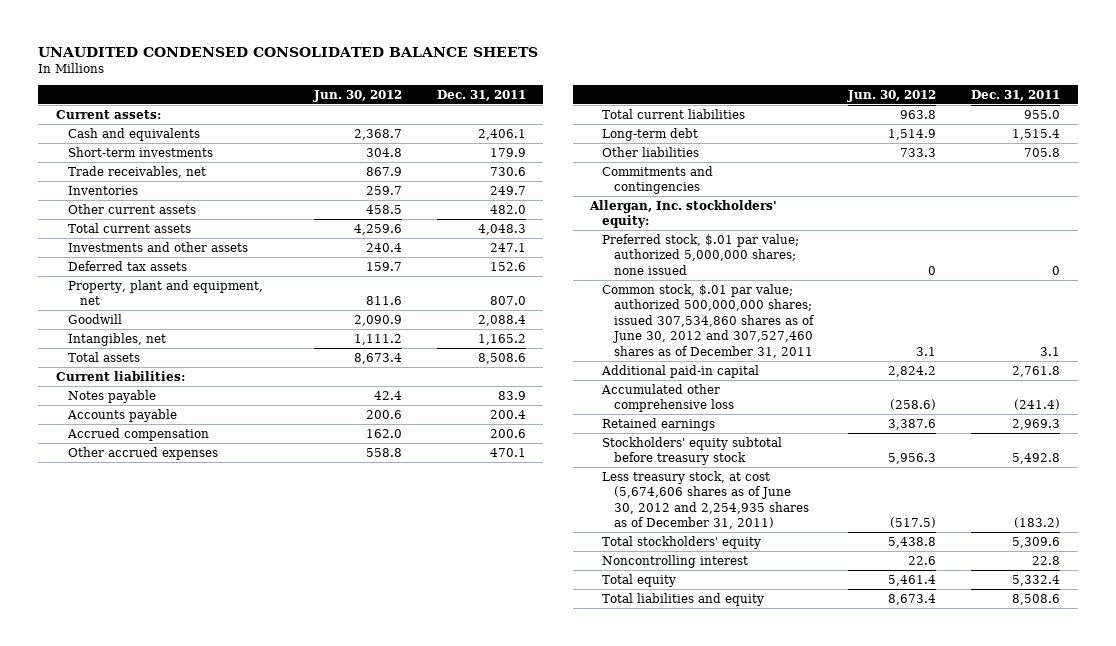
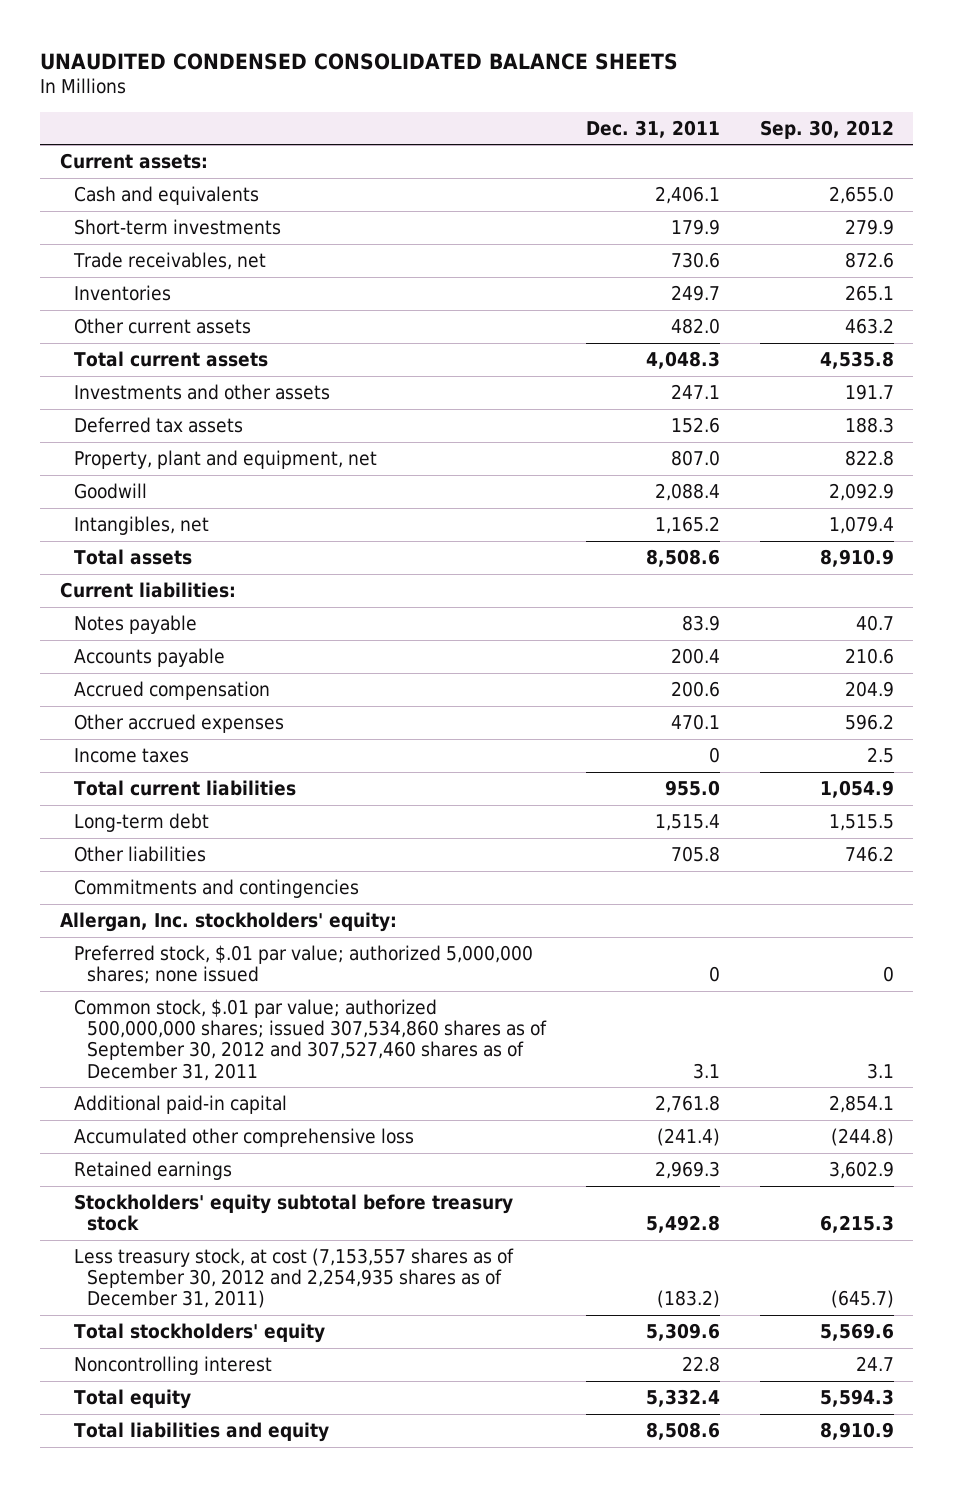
- | Jun. 30, 2012 | Dec. 31, 2011
+ | Dec. 31, 2011 | Sep. 30, 2012
+ Income taxes | 0 | 2.5
- Common stock, $.01 par value; authorized 500,000,000 shares; issued 307,534,860 shares as of June 30, 2012 and 307,527,460 shares as of December 31, 2011 | 3.1 | 3.1
+ Common stock, $.01 par value; authorized 500,000,000 shares; issued 307,534,860 shares as of September 30, 2012 and 307,527,460 shares as of December 31, 2011 | 3.1 | 3.1
- Less treasury stock, at cost (5,674,606 shares as of June 30, 2012 and 2,254,935 shares as of December 31, 2011) | (517.5) | (183.2)
+ Less treasury stock, at cost (7,153,557 shares as of September 30, 2012 and 2,254,935 shares as of December 31, 2011) | (183.2) | (645.7)

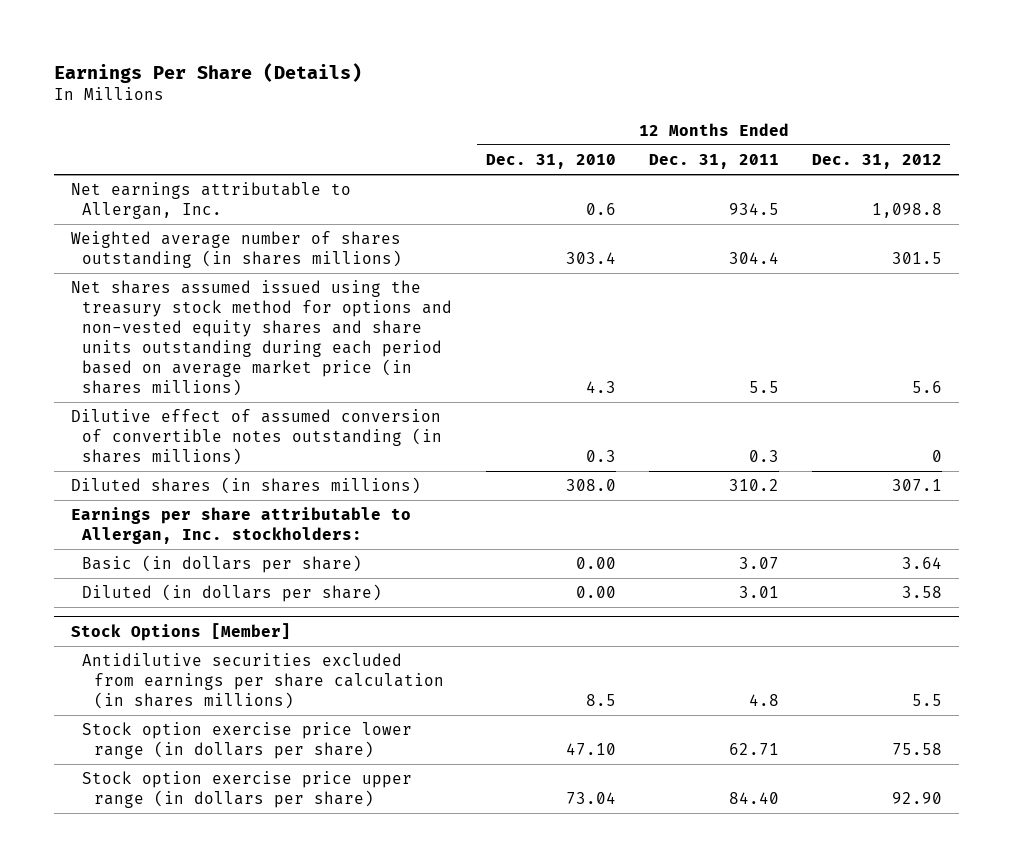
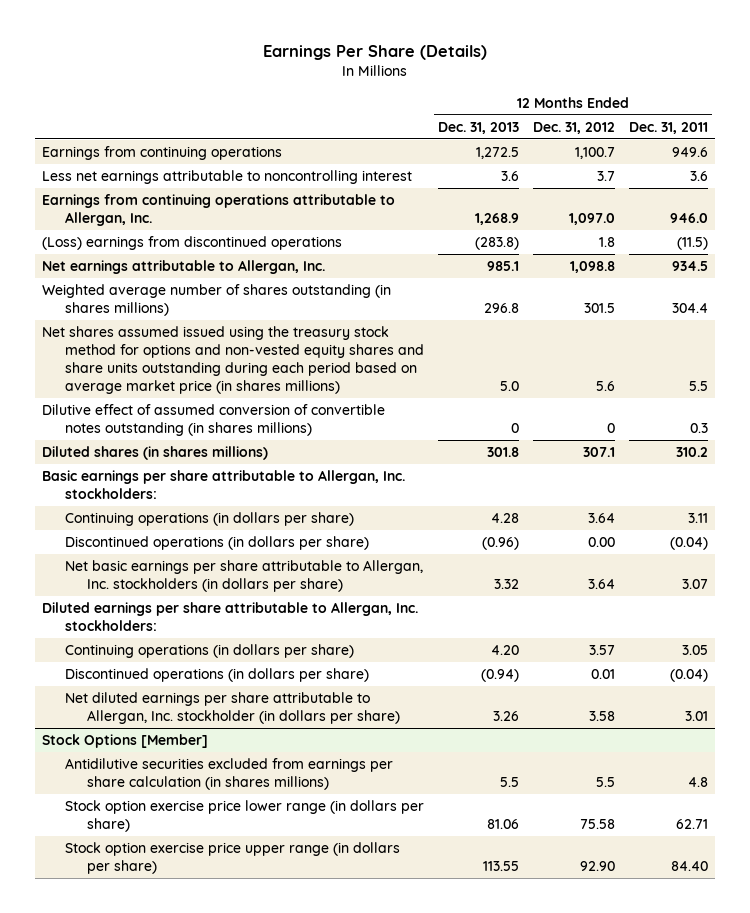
- | 12 Months Ended Dec. 31, 2010 | 12 Months Ended Dec. 31, 2011 | 12 Months Ended Dec. 31, 2012
+ | 12 Months Ended Dec. 31, 2013 | 12 Months Ended Dec. 31, 2012 | 12 Months Ended Dec. 31, 2011
+ Earnings from continuing operations | 1,272.5 | 1,100.7 | 949.6
+ Less net earnings attributable to noncontrolling interest | 3.6 | 3.7 | 3.6
+ Earnings from continuing operations attributable to Allergan, Inc. | 1,268.9 | 1,097.0 | 946.0
+ (Loss) earnings from discontinued operations | (283.8) | 1.8 | (11.5)
- Earnings per share attributable to Allergan, Inc. stockholders:
- Basic (in dollars per share) | 0.00 | 3.07 | 3.64
- Diluted (in dollars per share) | 0.00 | 3.01 | 3.58
+ Basic earnings per share attributable to Allergan, Inc. stockholders:
+ Continuing operations (in dollars per share) | 4.28 | 3.64 | 3.11
+ Discontinued operations (in dollars per share) | (0.96) | 0.00 | (0.04)
+ Net basic earnings per share attributable to Allergan, Inc. stockholders (in dollars per share) | 3.32 | 3.64 | 3.07
+ Diluted earnings per share attributable to Allergan, Inc. stockholders:
+ Continuing operations (in dollars per share) | 4.20 | 3.57 | 3.05
+ Discontinued operations (in dollars per share) | (0.94) | 0.01 | (0.04)
+ Net diluted earnings per share attributable to Allergan, Inc. stockholder (in dollars per share) | 3.26 | 3.58 | 3.01

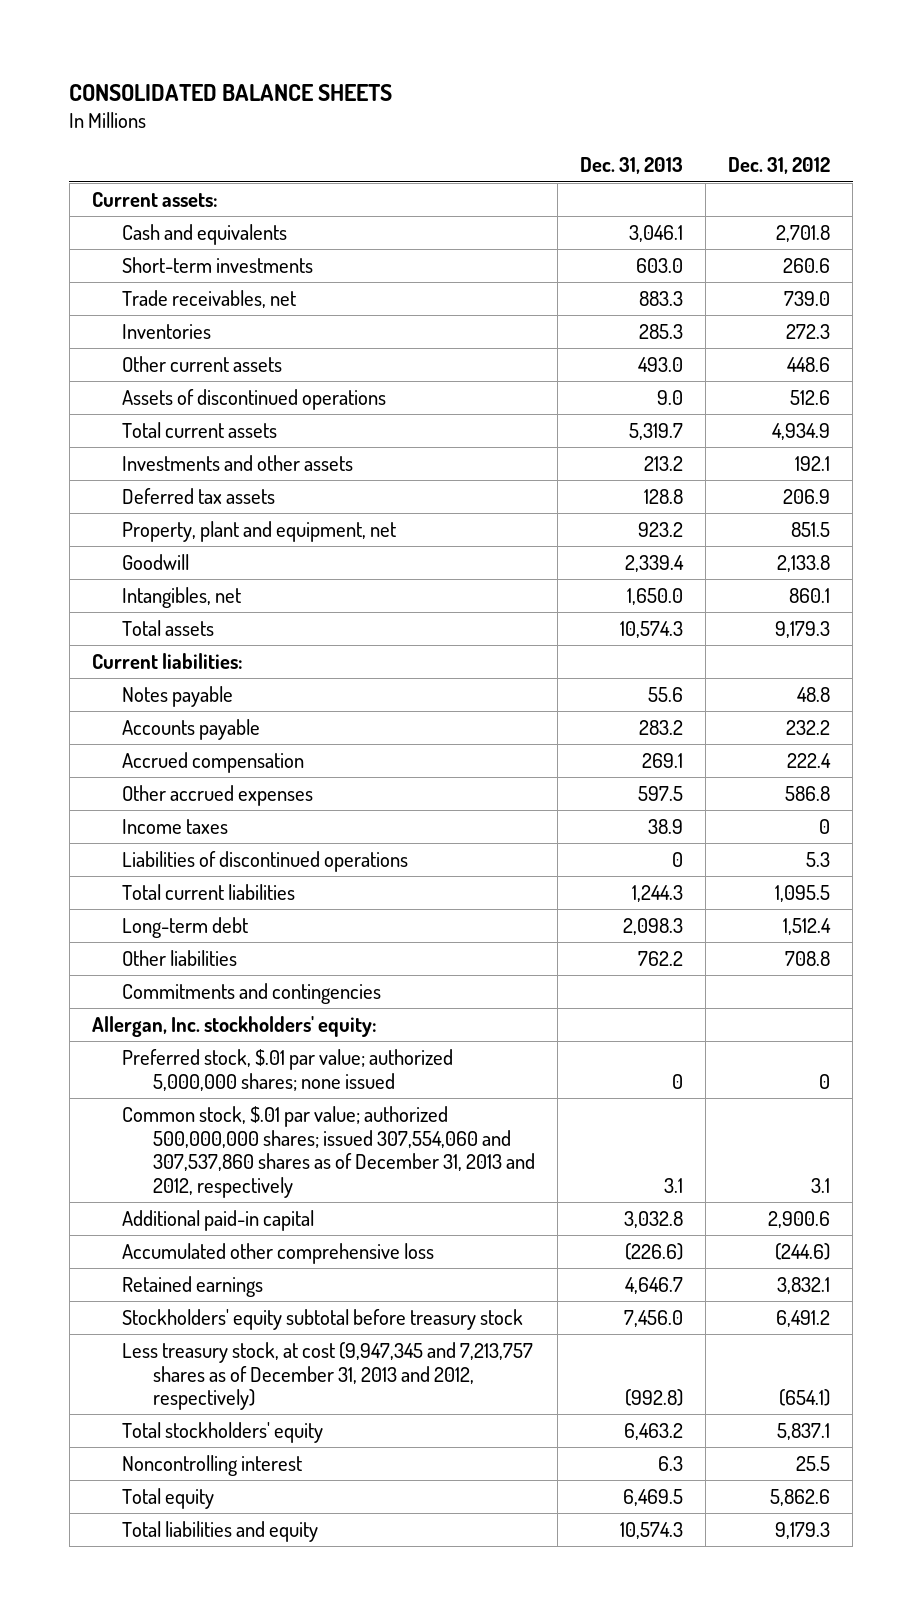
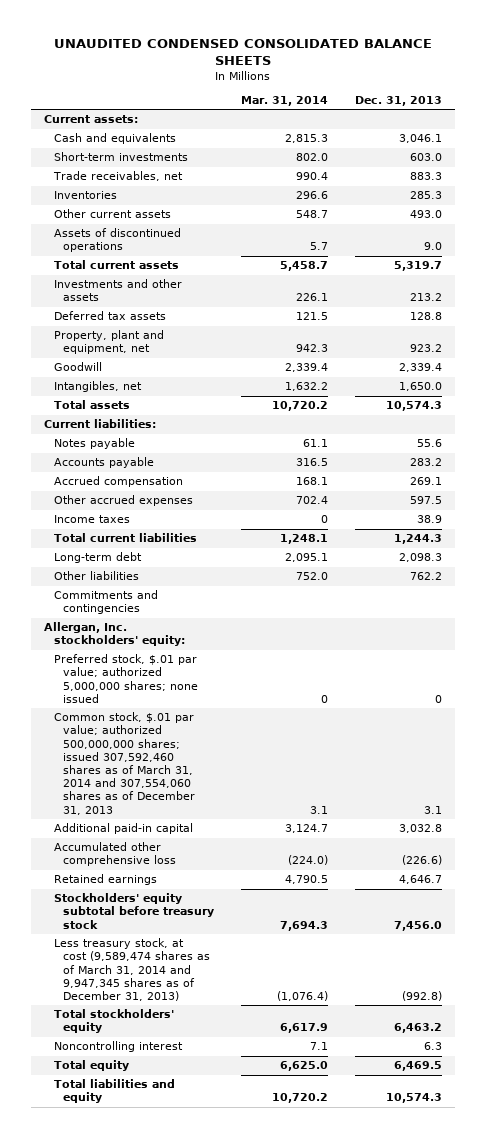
- CONSOLIDATED BALANCE SHEETS
+ UNAUDITED CONDENSED CONSOLIDATED BALANCE SHEETS
- | Dec. 31, 2013 | Dec. 31, 2012
+ | Mar. 31, 2014 | Dec. 31, 2013
- Liabilities of discontinued operations | 0 | 5.3
- Common stock, $.01 par value; authorized 500,000,000 shares; issued 307,554,060 and 307,537,860 shares as of December 31, 2013 and 2012, respectively | 3.1 | 3.1
+ Common stock, $.01 par value; authorized 500,000,000 shares; issued 307,592,460 shares as of March 31, 2014 and 307,554,060 shares as of December 31, 2013 | 3.1 | 3.1
- Less treasury stock, at cost (9,947,345 and 7,213,757 shares as of December 31, 2013 and 2012, respectively) | (992.8) | (654.1)
+ Less treasury stock, at cost (9,589,474 shares as of March 31, 2014 and 9,947,345 shares as of December 31, 2013) | (1,076.4) | (992.8)

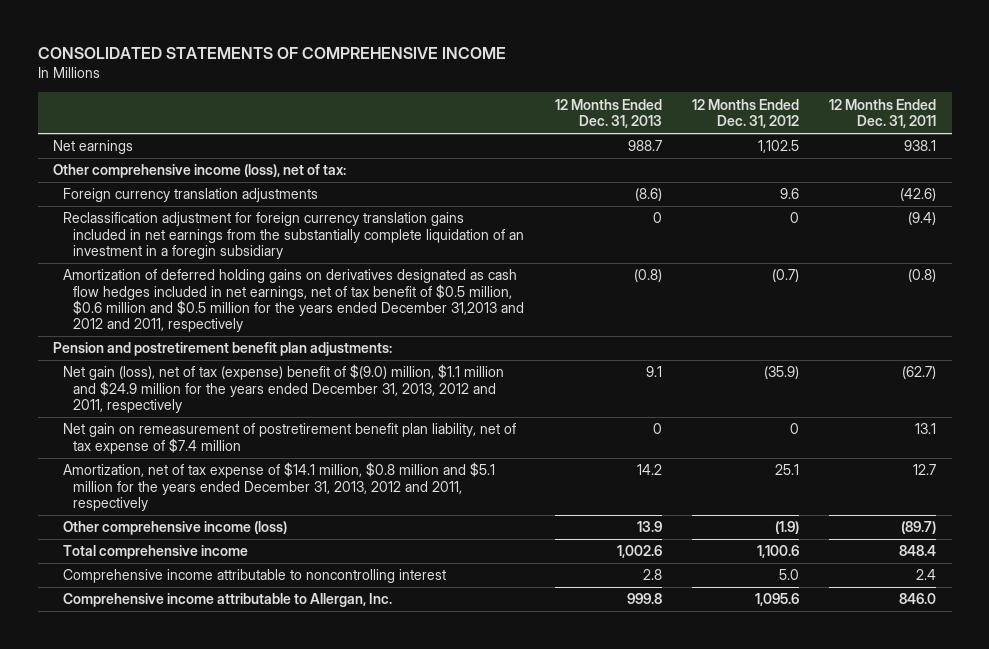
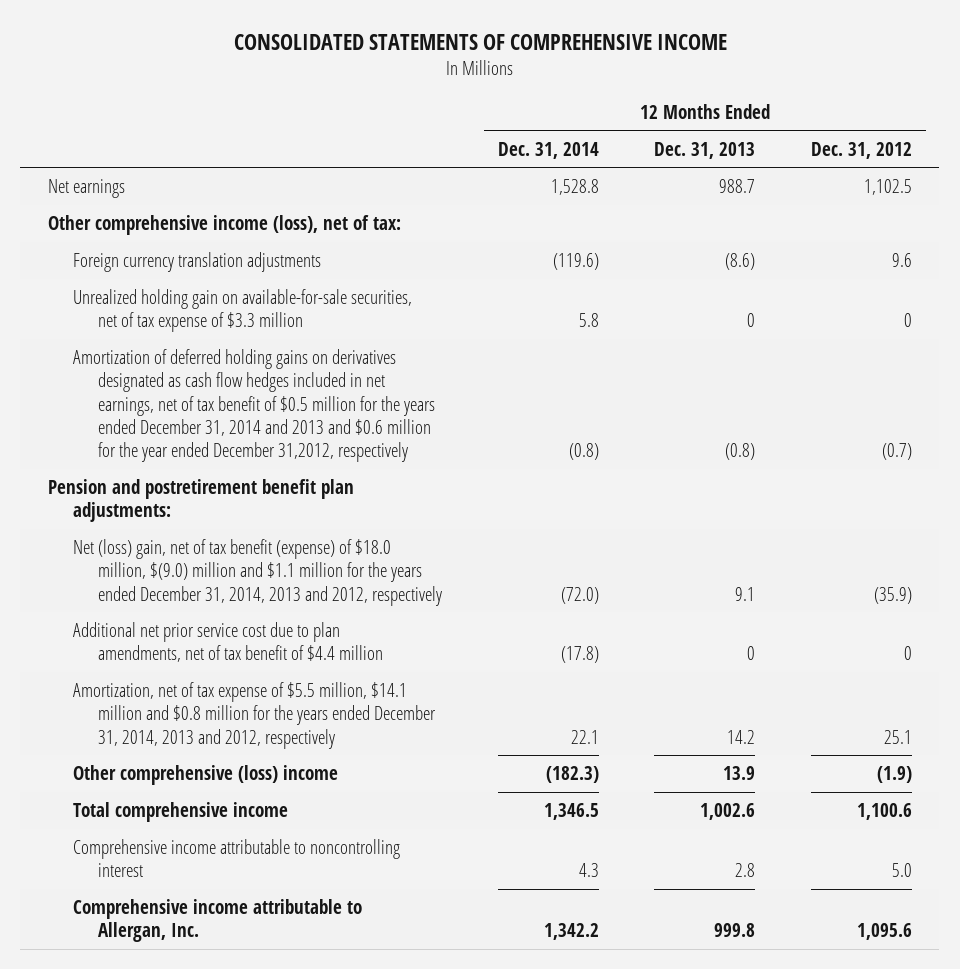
- | 12 Months Ended Dec. 31, 2013 | 12 Months Ended Dec. 31, 2012 | 12 Months Ended Dec. 31, 2011
+ | 12 Months Ended Dec. 31, 2014 | 12 Months Ended Dec. 31, 2013 | 12 Months Ended Dec. 31, 2012
- Reclassification adjustment for foreign currency translation gains included in net earnings from the substantially complete liquidation of an investment in a foregin subsidiary | 0 | 0 | (9.4)
- Amortization of deferred holding gains on derivatives designated as cash flow hedges included in net earnings, net of tax benefit of $0.5 million, $0.6 million and $0.5 million for the years ended December 31,2013 and 2012 and 2011, respectively | (0.8) | (0.7) | (0.8)
+ Unrealized holding gain on available-for-sale securities, net of tax expense of $3.3 million | 5.8 | 0 | 0
+ Amortization of deferred holding gains on derivatives designated as cash flow hedges included in net earnings, net of tax benefit of $0.5 million for the years ended December 31, 2014 and 2013 and $0.6 million for the year ended December 31,2012, respectively | (0.8) | (0.8) | (0.7)
- Net gain (loss), net of tax (expense) benefit of $(9.0) million, $1.1 million and $24.9 million for the years ended December 31, 2013, 2012 and 2011, respectively | 9.1 | (35.9) | (62.7)
- Net gain on remeasurement of postretirement benefit plan liability, net of tax expense of $7.4 million | 0 | 0 | 13.1
- Amortization, net of tax expense of $14.1 million, $0.8 million and $5.1 million for the years ended December 31, 2013, 2012 and 2011, respectively | 14.2 | 25.1 | 12.7
- Other comprehensive income (loss) | 13.9 | (1.9) | (89.7)
+ Net (loss) gain, net of tax benefit (expense) of $18.0 million, $(9.0) million and $1.1 million for the years ended December 31, 2014, 2013 and 2012, respectively | (72.0) | 9.1 | (35.9)
+ Additional net prior service cost due to plan amendments, net of tax benefit of $4.4 million | (17.8) | 0 | 0
+ Amortization, net of tax expense of $5.5 million, $14.1 million and $0.8 million for the years ended December 31, 2014, 2013 and 2012, respectively | 22.1 | 14.2 | 25.1
+ Other comprehensive (loss) income | (182.3) | 13.9 | (1.9)

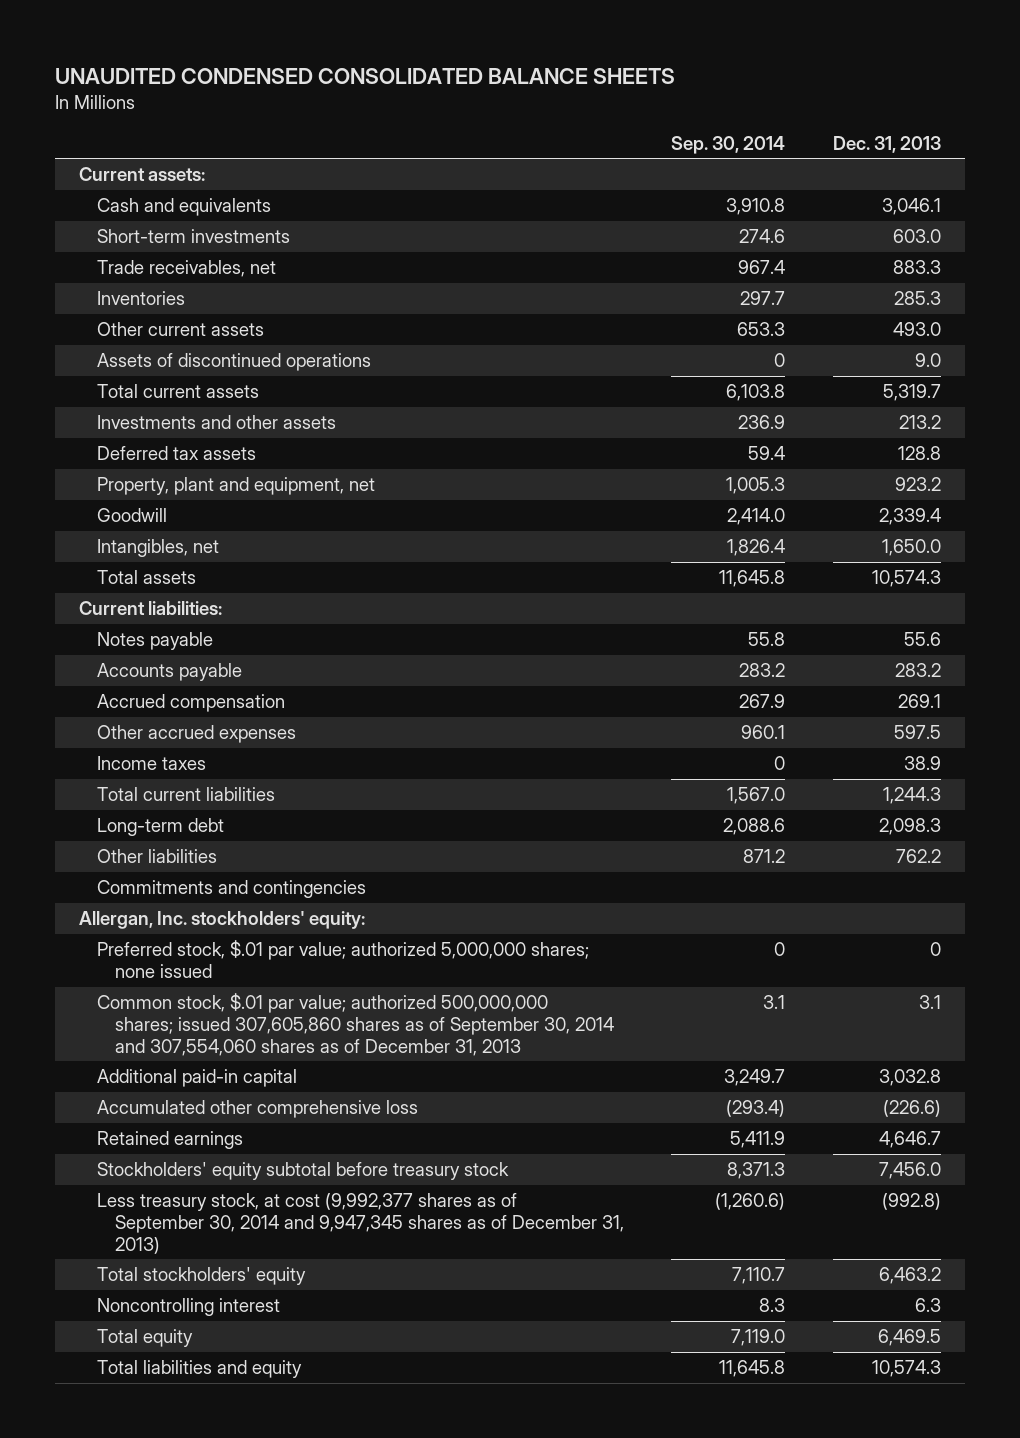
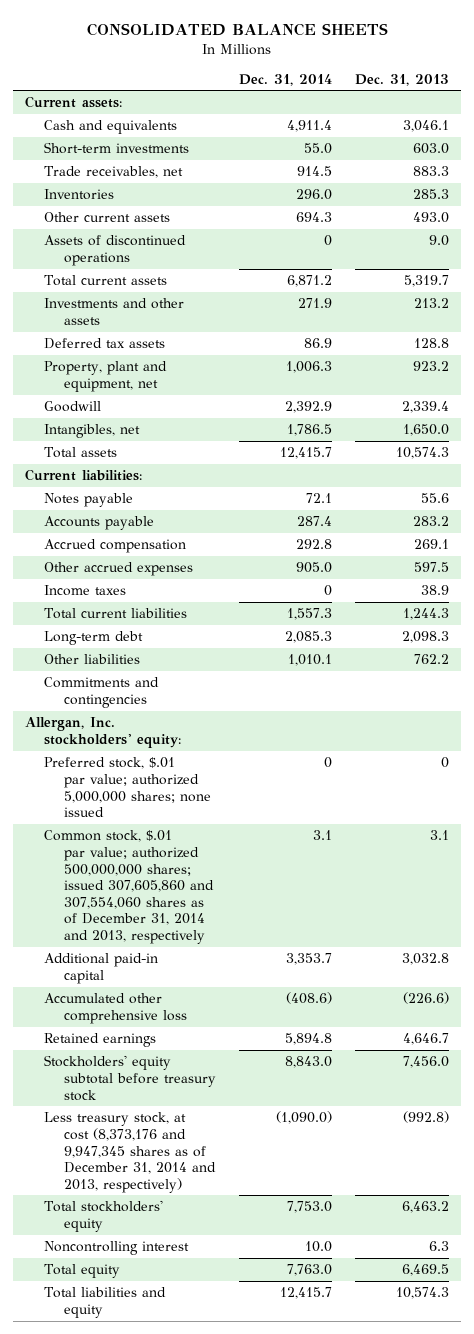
- UNAUDITED CONDENSED CONSOLIDATED BALANCE SHEETS
+ CONSOLIDATED BALANCE SHEETS
- | Sep. 30, 2014 | Dec. 31, 2013
+ | Dec. 31, 2014 | Dec. 31, 2013
- Common stock, $.01 par value; authorized 500,000,000 shares; issued 307,605,860 shares as of September 30, 2014 and 307,554,060 shares as of December 31, 2013 | 3.1 | 3.1
+ Common stock, $.01 par value; authorized 500,000,000 shares; issued 307,605,860 and 307,554,060 shares as of December 31, 2014 and 2013, respectively | 3.1 | 3.1
- Less treasury stock, at cost (9,992,377 shares as of September 30, 2014 and 9,947,345 shares as of December 31, 2013) | (1,260.6) | (992.8)
+ Less treasury stock, at cost (8,373,176 and 9,947,345 shares as of December 31, 2014 and 2013, respectively) | (1,090.0) | (992.8)

